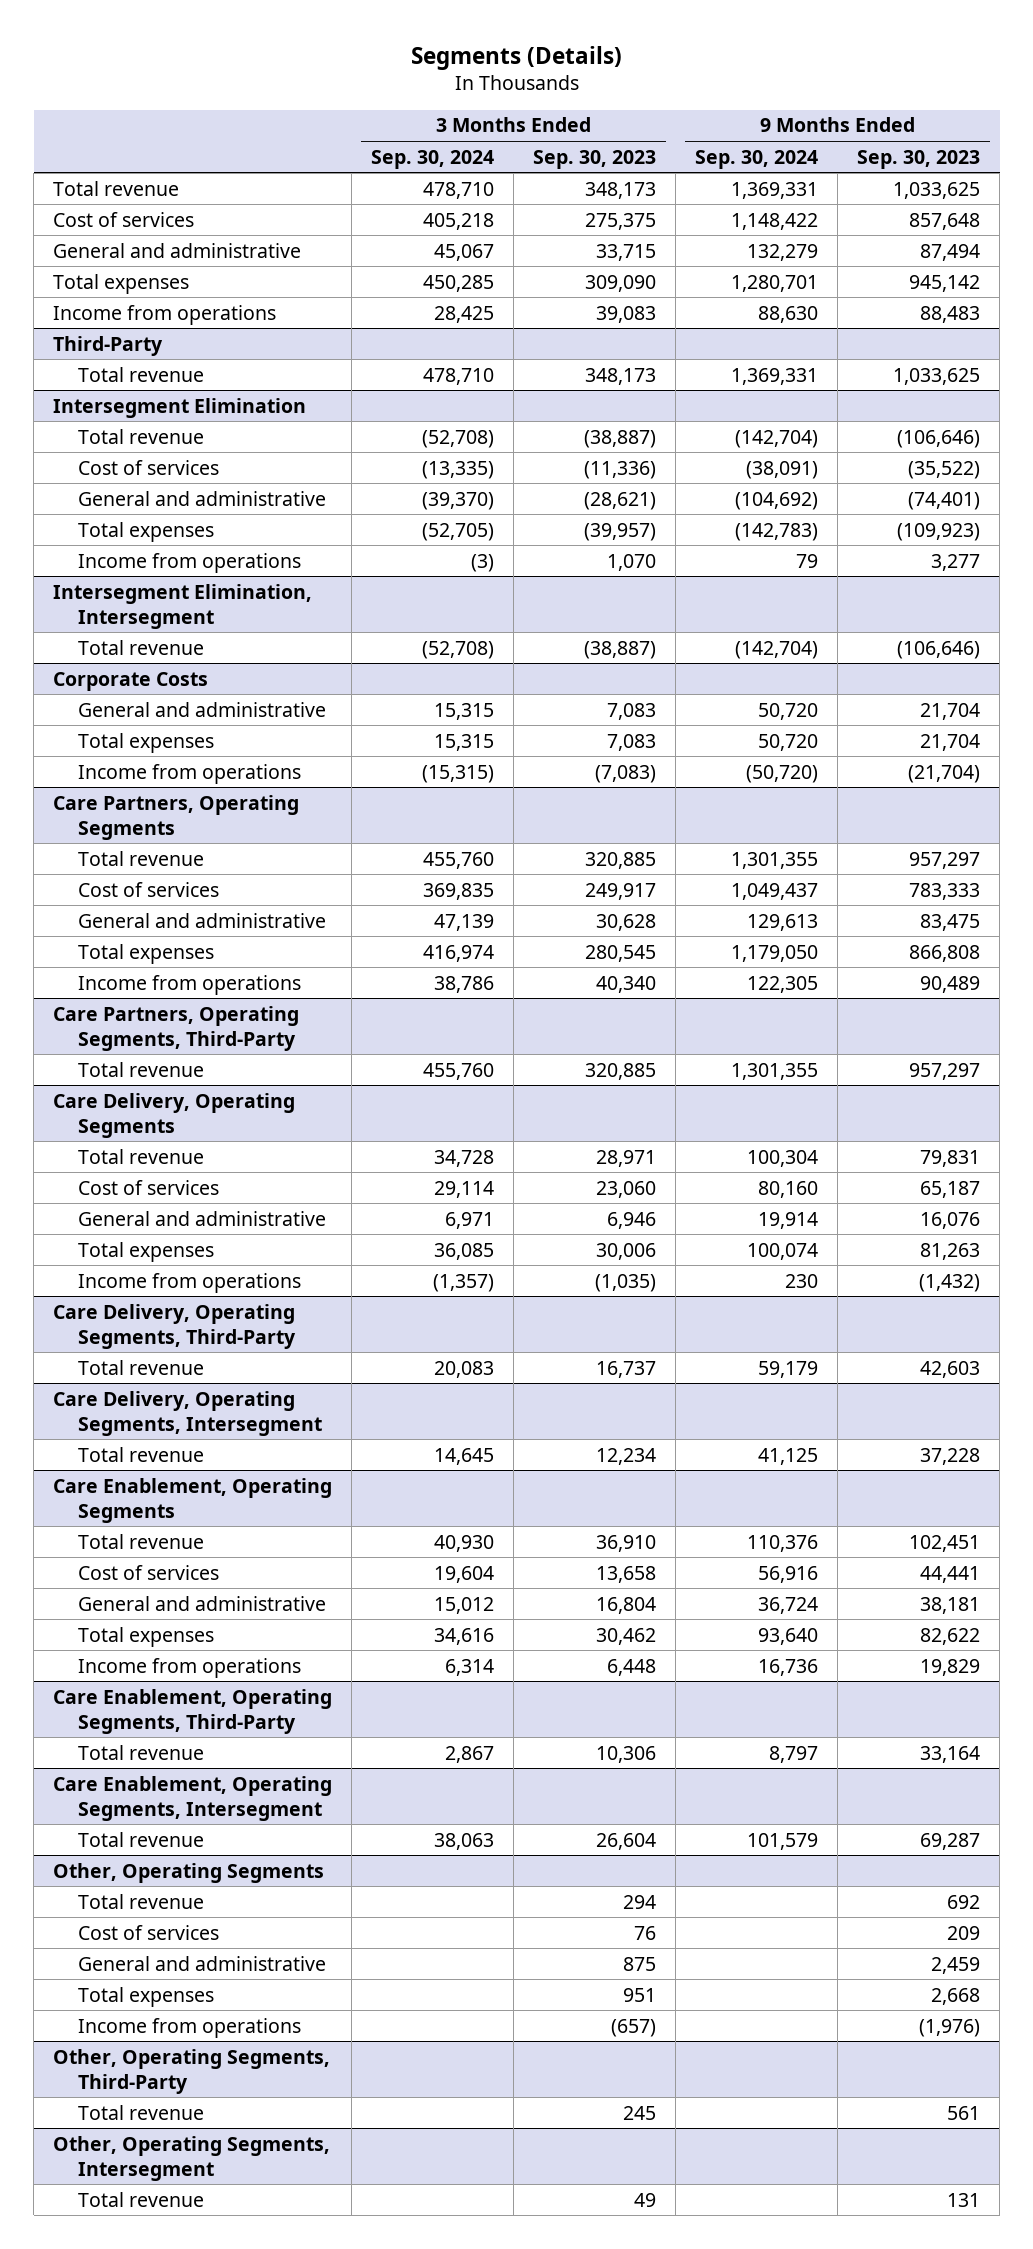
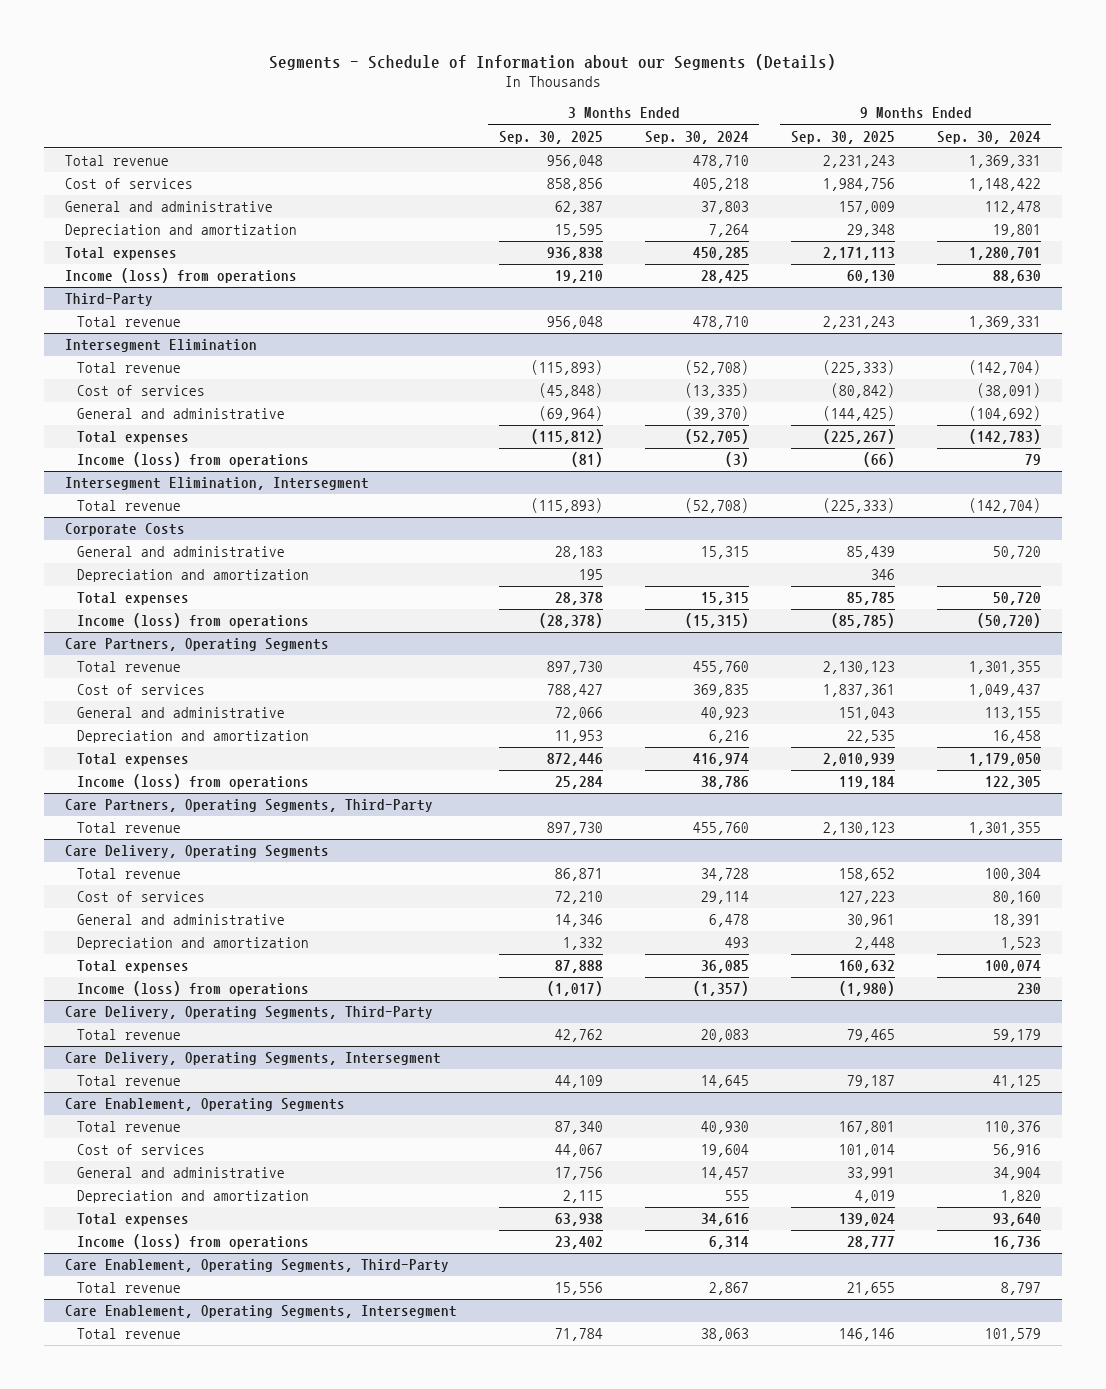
- Segments (Details)
+ Segments - Schedule of Information about our Segments (Details)
- | 3 Months Ended Sep. 30, 2024 | 3 Months Ended Sep. 30, 2023 | 9 Months Ended Sep. 30, 2024 | 9 Months Ended Sep. 30, 2023
+ | 3 Months Ended Sep. 30, 2025 | 3 Months Ended Sep. 30, 2024 | 9 Months Ended Sep. 30, 2025 | 9 Months Ended Sep. 30, 2024
- General and administrative | 45,067 | 33,715 | 132,279 | 87,494
+ General and administrative | 62,387 | 37,803 | 157,009 | 112,478
+ Depreciation and amortization | 15,595 | 7,264 | 29,348 | 19,801
- Income from operations | 28,425 | 39,083 | 88,630 | 88,483
+ Income (loss) from operations | 19,210 | 28,425 | 60,130 | 88,630
@ Intersegment Elimination
- Income from operations | (3) | 1,070 | 79 | 3,277
+ Income (loss) from operations | (81) | (3) | (66) | 79
@ Corporate Costs
+ Depreciation and amortization | 195 | | 346 |
- Income from operations | (15,315) | (7,083) | (50,720) | (21,704)
+ Income (loss) from operations | (28,378) | (15,315) | (85,785) | (50,720)
@ Care Partners, Operating Segments
- General and administrative | 47,139 | 30,628 | 129,613 | 83,475
+ General and administrative | 72,066 | 40,923 | 151,043 | 113,155
+ Depreciation and amortization | 11,953 | 6,216 | 22,535 | 16,458
- Income from operations | 38,786 | 40,340 | 122,305 | 90,489
+ Income (loss) from operations | 25,284 | 38,786 | 119,184 | 122,305
@ Care Delivery, Operating Segments
- General and administrative | 6,971 | 6,946 | 19,914 | 16,076
+ General and administrative | 14,346 | 6,478 | 30,961 | 18,391
+ Depreciation and amortization | 1,332 | 493 | 2,448 | 1,523
- Income from operations | (1,357) | (1,035) | 230 | (1,432)
+ Income (loss) from operations | (1,017) | (1,357) | (1,980) | 230
@ Care Enablement, Operating Segments
- General and administrative | 15,012 | 16,804 | 36,724 | 38,181
+ General and administrative | 17,756 | 14,457 | 33,991 | 34,904
+ Depreciation and amortization | 2,115 | 555 | 4,019 | 1,820
- Income from operations | 6,314 | 6,448 | 16,736 | 19,829
+ Income (loss) from operations | 23,402 | 6,314 | 28,777 | 16,736
- Other, Operating Segments
- Total revenue | | 294 | | 692
- Cost of services | | 76 | | 209
- General and administrative | | 875 | | 2,459
- Total expenses | | 951 | | 2,668
- Income from operations | | (657) | | (1,976)
- Other, Operating Segments, Third-Party
- Total revenue | | 245 | | 561
- Other, Operating Segments, Intersegment
- Total revenue | | 49 | | 131

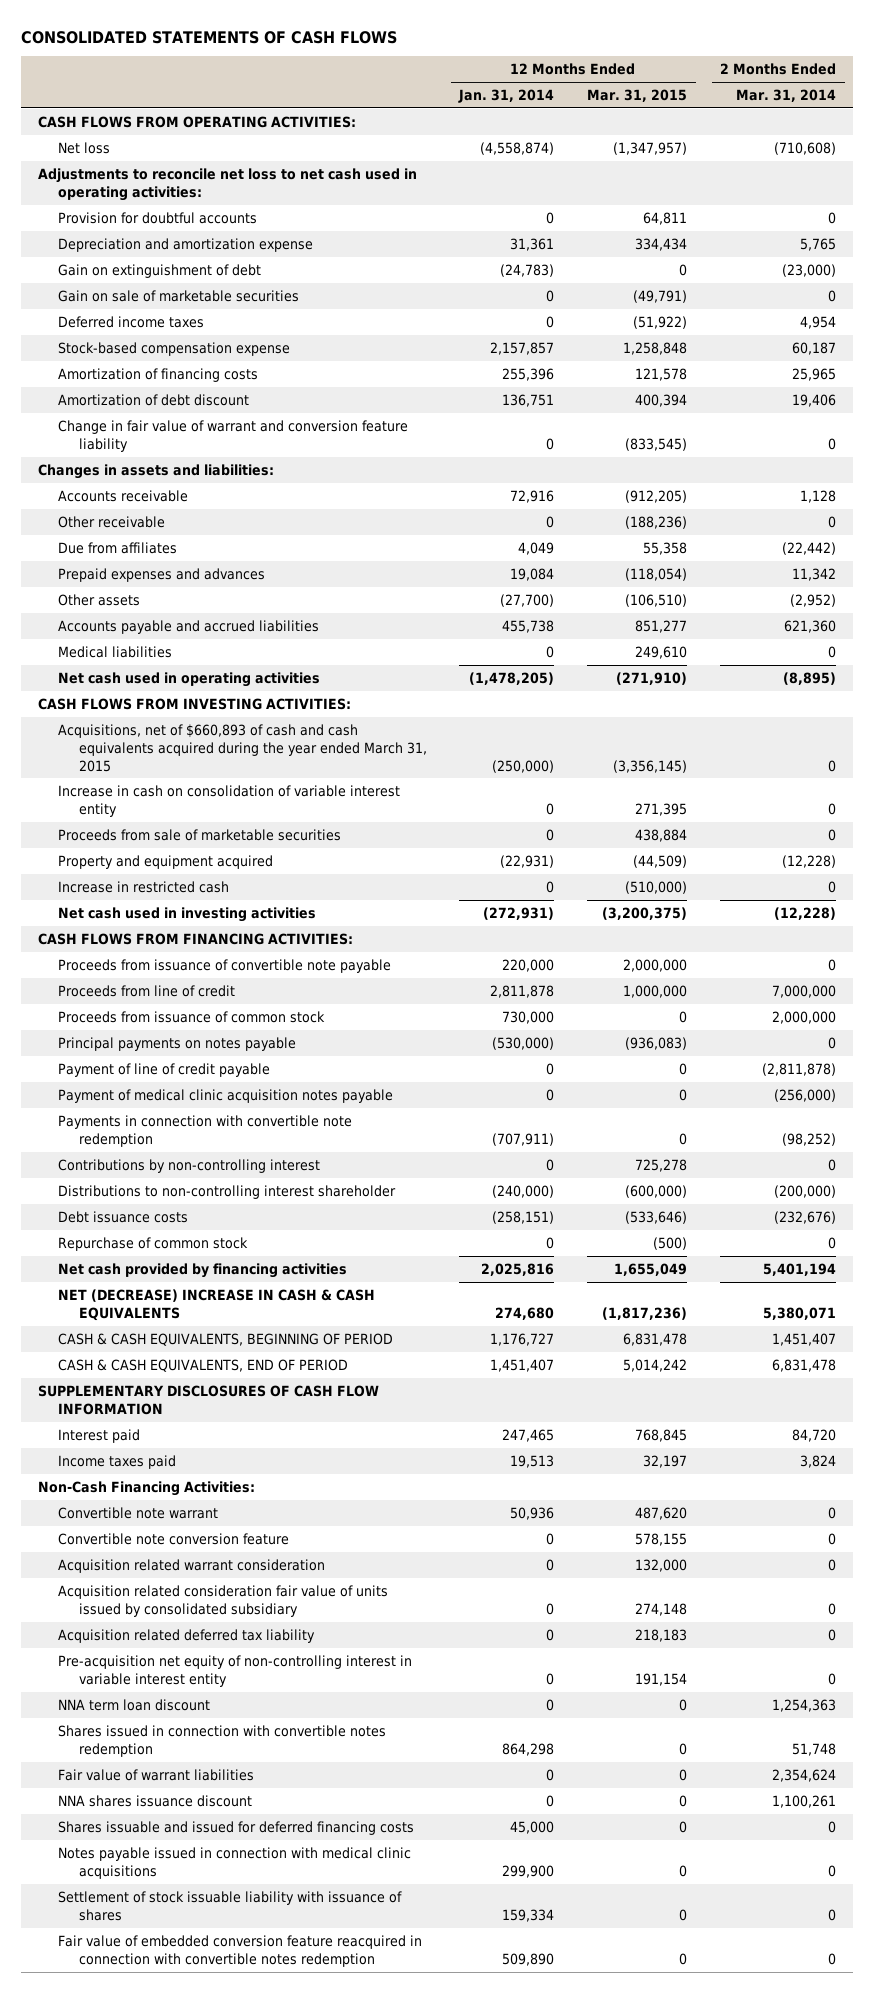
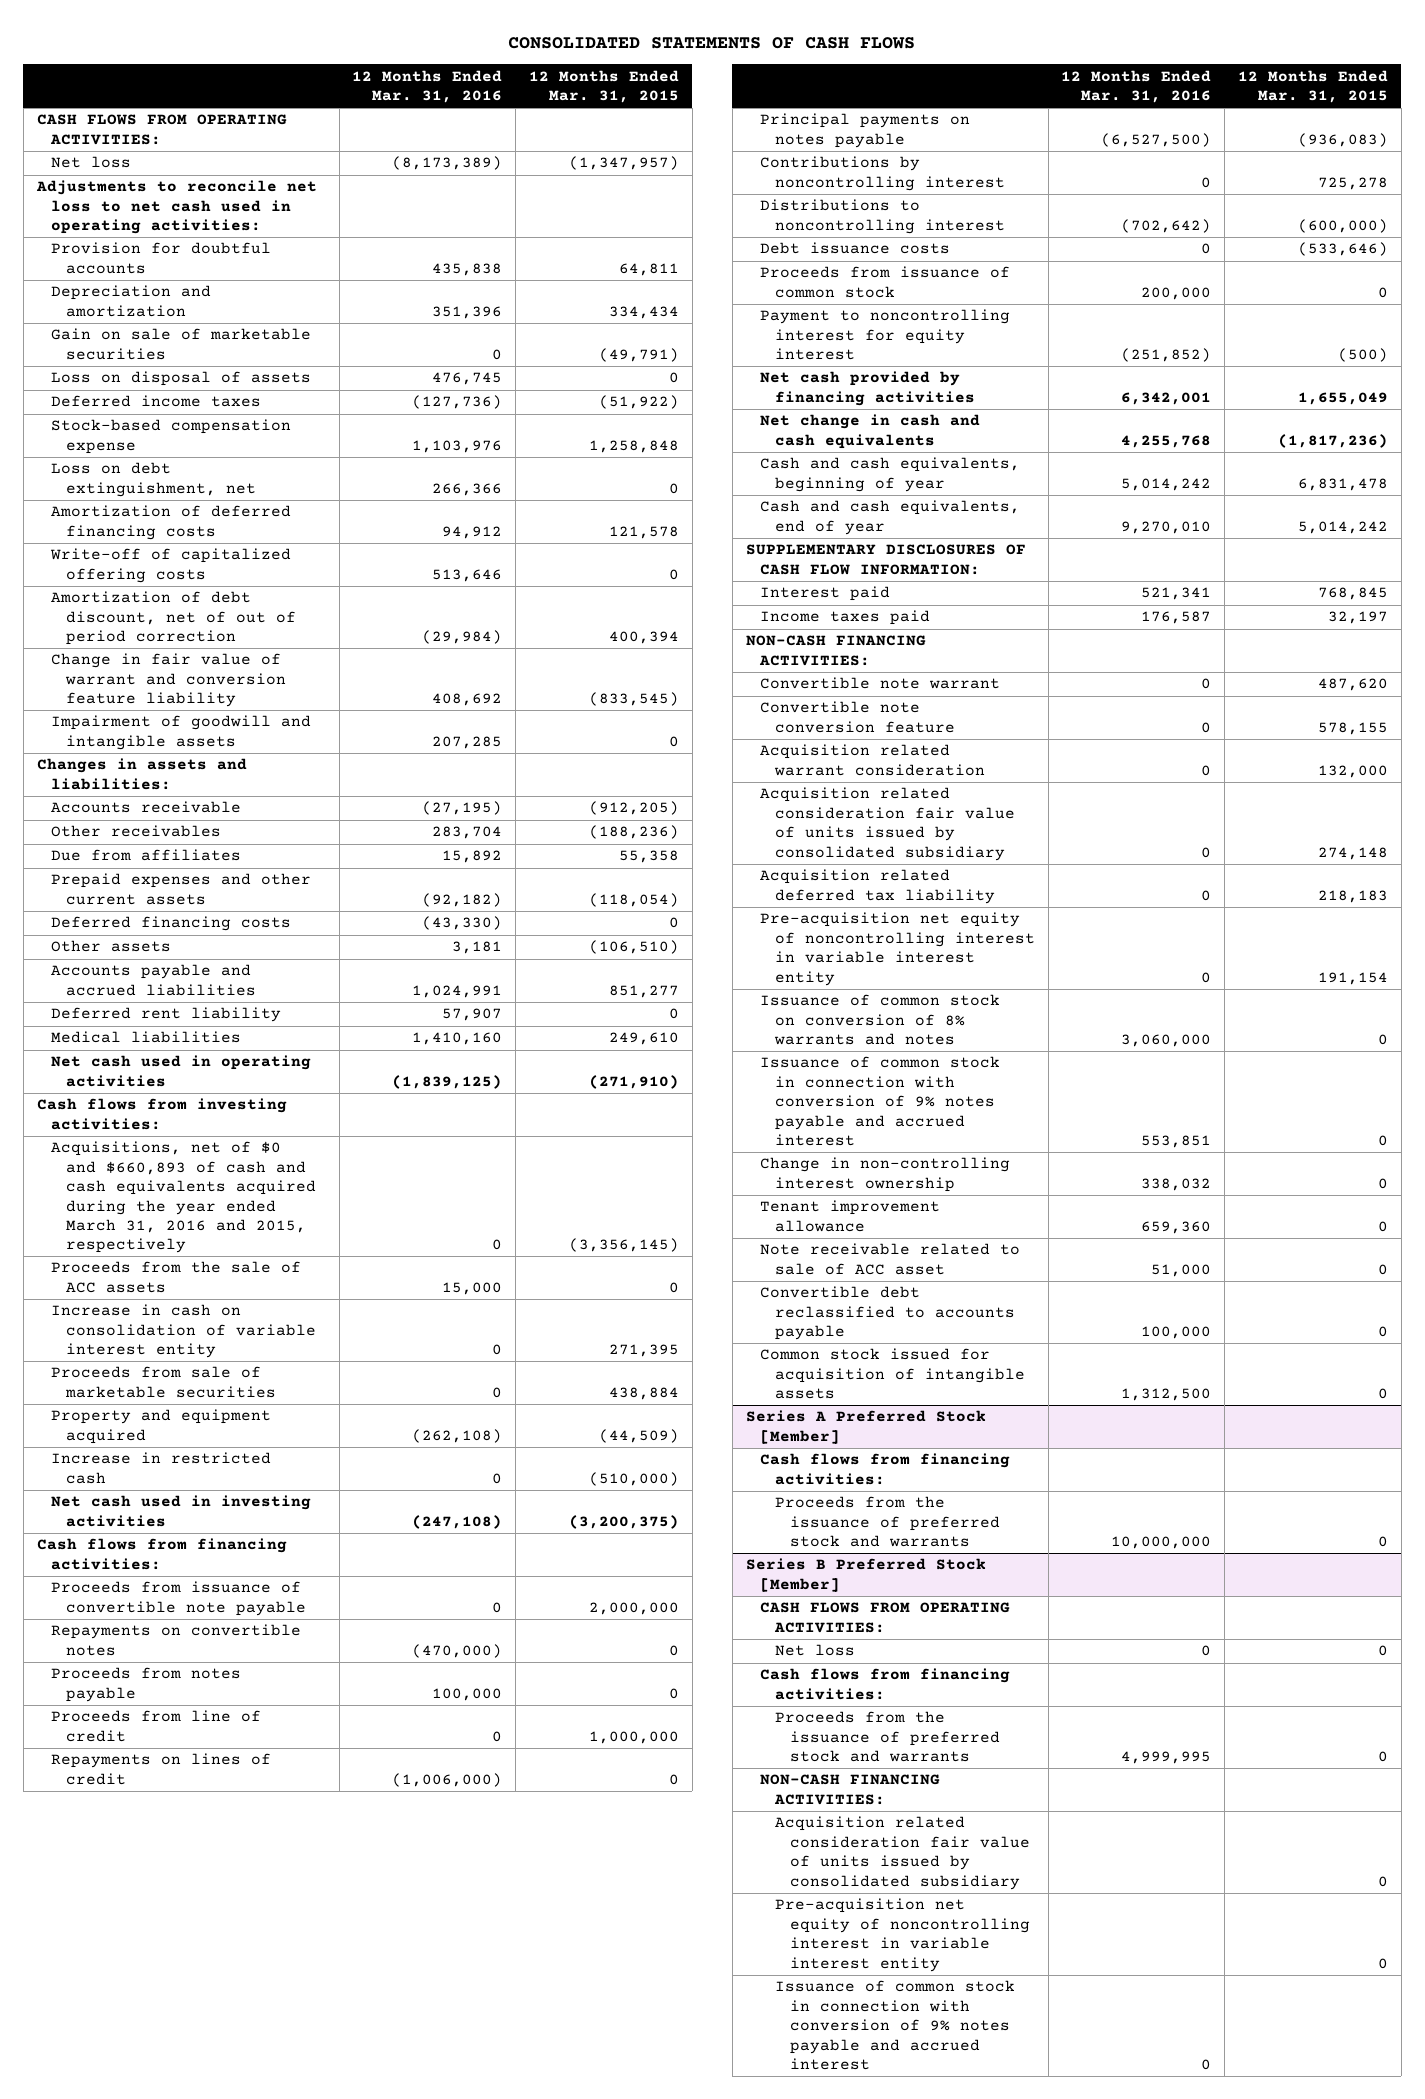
- | 12 Months Ended Jan. 31, 2014 | 12 Months Ended Mar. 31, 2015 | 2 Months Ended Mar. 31, 2014
+ | 12 Months Ended Mar. 31, 2016 | 12 Months Ended Mar. 31, 2015
- Depreciation and amortization expense | 31,361 | 334,434 | 5,765
- Gain on extinguishment of debt | (24,783) | 0 | (23,000)
+ Depreciation and amortization | 351,396 | 334,434
+ Loss on disposal of assets | 476,745 | 0
- Amortization of financing costs | 255,396 | 121,578 | 25,965
- Amortization of debt discount | 136,751 | 400,394 | 19,406
+ Loss on debt extinguishment, net | 266,366 | 0
+ Amortization of deferred financing costs | 94,912 | 121,578
+ Write-off of capitalized offering costs | 513,646 | 0
+ Amortization of debt discount, net of out of period correction | (29,984) | 400,394
+ Impairment of goodwill and intangible assets | 207,285 | 0
- Other receivable | 0 | (188,236) | 0
+ Other receivables | 283,704 | (188,236)
- Prepaid expenses and advances | 19,084 | (118,054) | 11,342
+ Prepaid expenses and other current assets | (92,182) | (118,054)
+ Deferred financing costs | (43,330) | 0
+ Deferred rent liability | 57,907 | 0
- CASH FLOWS FROM INVESTING ACTIVITIES:
- Acquisitions, net of $660,893 of cash and cash equivalents acquired during the year ended March 31, 2015 | (250,000) | (3,356,145) | 0
+ Cash flows from investing activities:
+ Acquisitions, net of $0 and $660,893 of cash and cash equivalents acquired during the year ended March 31, 2016 and 2015, respectively | 0 | (3,356,145)
+ Proceeds from the sale of ACC assets | 15,000 | 0
- CASH FLOWS FROM FINANCING ACTIVITIES:
+ Cash flows from financing activities:
+ Repayments on convertible notes | (470,000) | 0
+ Proceeds from notes payable | 100,000 | 0
+ Repayments on lines of credit | (1,006,000) | 0
- Payment of line of credit payable | 0 | 0 | (2,811,878)
- Payment of medical clinic acquisition notes payable | 0 | 0 | (256,000)
- Payments in connection with convertible note redemption | (707,911) | 0 | (98,252)
- Contributions by non-controlling interest | 0 | 725,278 | 0
- Distributions to non-controlling interest shareholder | (240,000) | (600,000) | (200,000)
+ Contributions by noncontrolling interest | 0 | 725,278
+ Distributions to noncontrolling interest | (702,642) | (600,000)
- Repurchase of common stock | 0 | (500) | 0
moved down: Proceeds from issuance of common stock | 200,000 | 0
+ Payment to noncontrolling interest for equity interest | (251,852) | (500)
- NET (DECREASE) INCREASE IN CASH & CASH EQUIVALENTS | 274,680 | (1,817,236) | 5,380,071
- CASH & CASH EQUIVALENTS, BEGINNING OF PERIOD | 1,176,727 | 6,831,478 | 1,451,407
- CASH & CASH EQUIVALENTS, END OF PERIOD | 1,451,407 | 5,014,242 | 6,831,478
- SUPPLEMENTARY DISCLOSURES OF CASH FLOW INFORMATION
+ Net change in cash and cash equivalents | 4,255,768 | (1,817,236)
+ Cash and cash equivalents, beginning of year | 5,014,242 | 6,831,478
+ Cash and cash equivalents, end of year | 9,270,010 | 5,014,242
+ SUPPLEMENTARY DISCLOSURES OF CASH FLOW INFORMATION:
- Non-Cash Financing Activities:
+ NON-CASH FINANCING ACTIVITIES:
- Pre-acquisition net equity of non-controlling interest in variable interest entity | 0 | 191,154 | 0
- NNA term loan discount | 0 | 0 | 1,254,363
- Shares issued in connection with convertible notes redemption | 864,298 | 0 | 51,748
- Fair value of warrant liabilities | 0 | 0 | 2,354,624
- NNA shares issuance discount | 0 | 0 | 1,100,261
- Shares issuable and issued for deferred financing costs | 45,000 | 0 | 0
- Notes payable issued in connection with medical clinic acquisitions | 299,900 | 0 | 0
- Settlement of stock issuable liability with issuance of shares | 159,334 | 0 | 0
- Fair value of embedded conversion feature reacquired in connection with convertible notes redemption | 509,890 | 0 | 0
+ Pre-acquisition net equity of noncontrolling interest in variable interest entity | 0 | 191,154
+ Issuance of common stock on conversion of 8% warrants and notes | 3,060,000 | 0
+ Issuance of common stock in connection with conversion of 9% notes payable and accrued interest | 553,851 | 0
+ Change in non-controlling interest ownership | 338,032 | 0
+ Tenant improvement allowance | 659,360 | 0
+ Note receivable related to sale of ACC asset | 51,000 | 0
+ Convertible debt reclassified to accounts payable | 100,000 | 0
+ Common stock issued for acquisition of intangible assets | 1,312,500 | 0
+ Series A Preferred Stock [Member]
+ Cash flows from financing activities:
+ Proceeds from the issuance of preferred stock and warrants | 10,000,000 | 0
+ Series B Preferred Stock [Member]
+ CASH FLOWS FROM OPERATING ACTIVITIES:
+ Net loss | 0 | 0
+ Cash flows from financing activities:
+ Proceeds from the issuance of preferred stock and warrants | 4,999,995 | 0
+ NON-CASH FINANCING ACTIVITIES:
+ Acquisition related consideration fair value of units issued by consolidated subsidiary | | 0
+ Pre-acquisition net equity of noncontrolling interest in variable interest entity | | 0
+ Issuance of common stock in connection with conversion of 9% notes payable and accrued interest | 0 |

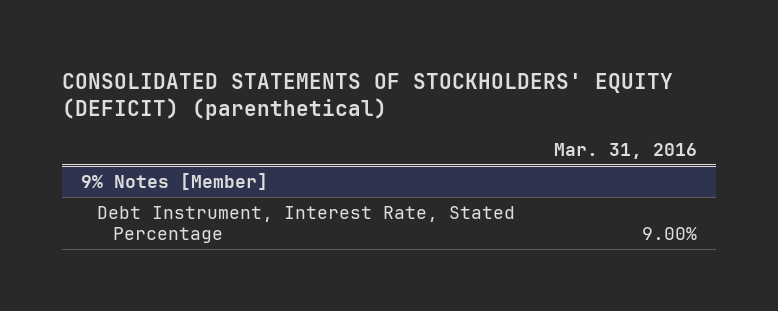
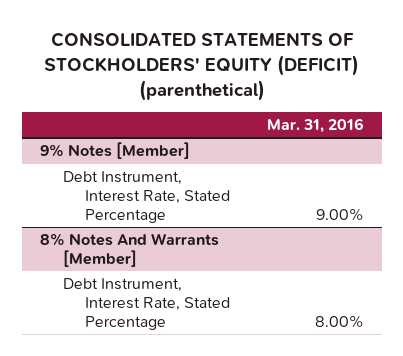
+ 8% Notes And Warrants [Member]
+ Debt Instrument, Interest Rate, Stated Percentage | 8.00%

